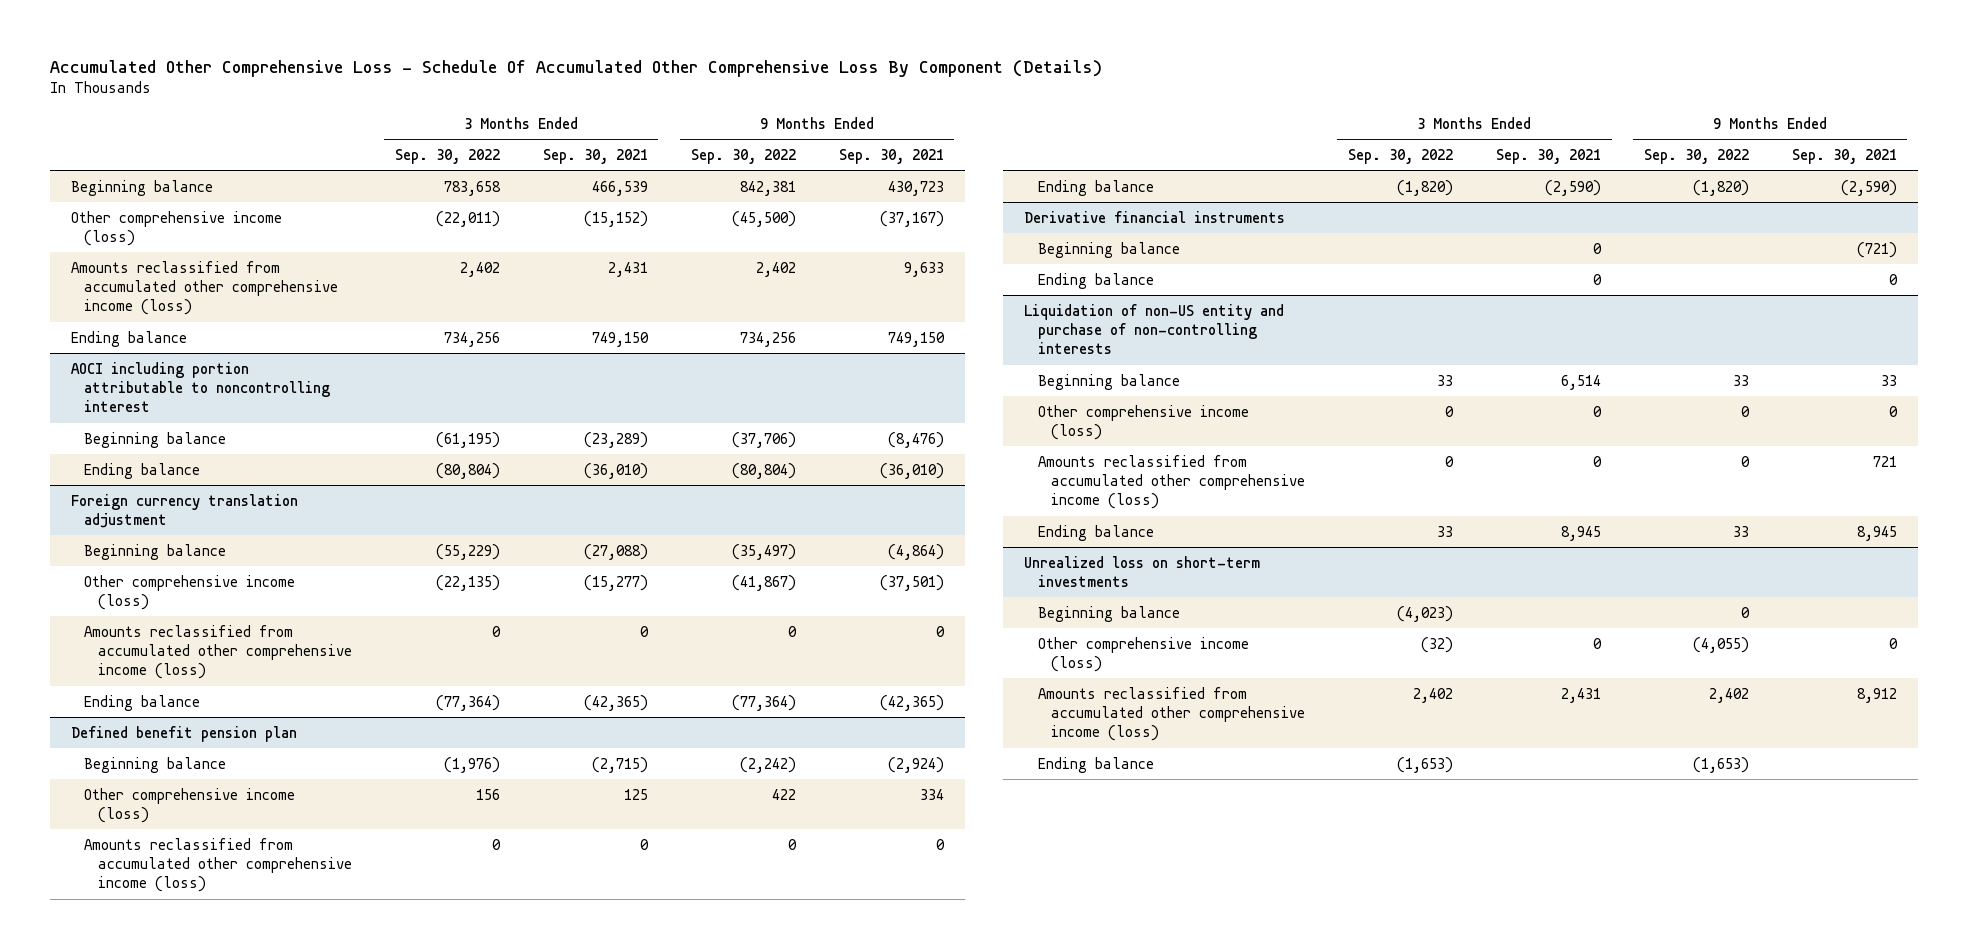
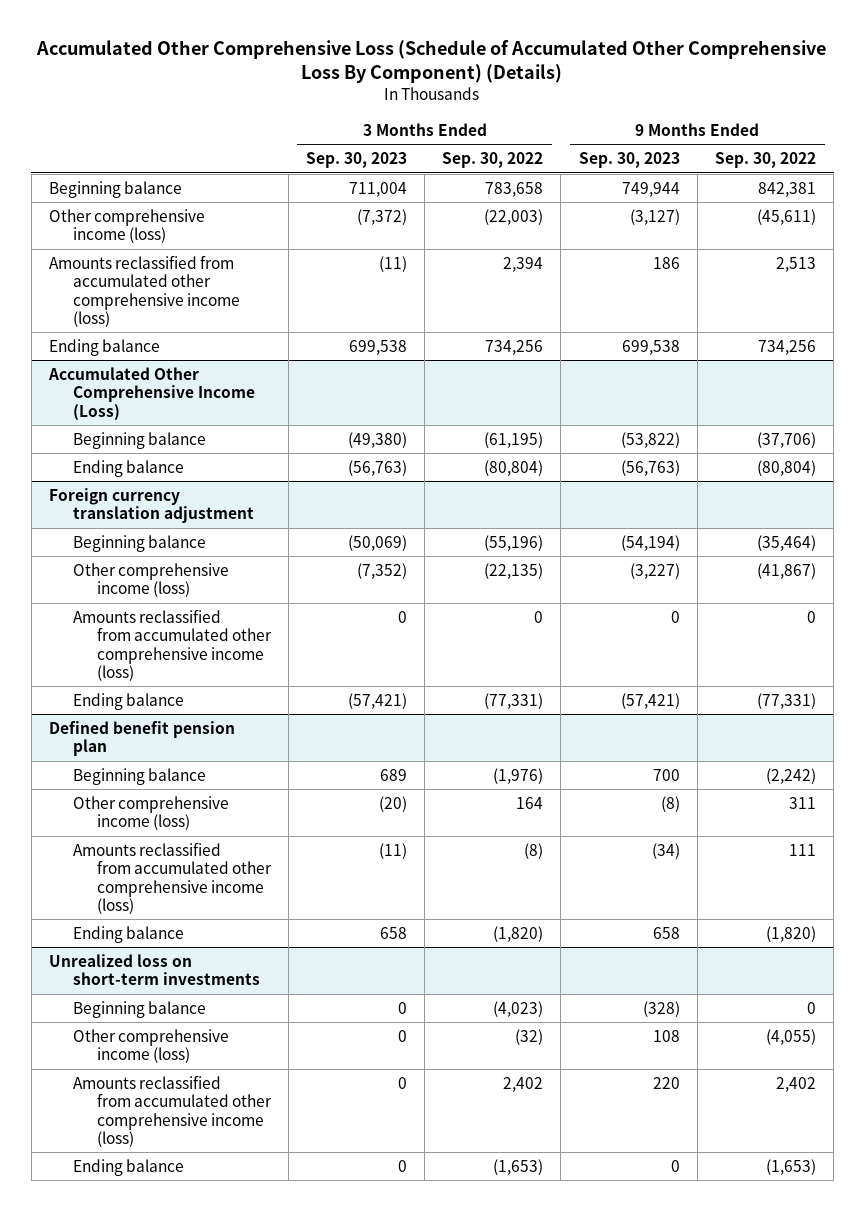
- Accumulated Other Comprehensive Loss - Schedule Of Accumulated Other Comprehensive Loss By Component (Details)
+ Accumulated Other Comprehensive Loss (Schedule of Accumulated Other Comprehensive Loss By Component) (Details)
- | 3 Months Ended Sep. 30, 2022 | 3 Months Ended Sep. 30, 2021 | 9 Months Ended Sep. 30, 2022 | 9 Months Ended Sep. 30, 2021
+ | 3 Months Ended Sep. 30, 2023 | 3 Months Ended Sep. 30, 2022 | 9 Months Ended Sep. 30, 2023 | 9 Months Ended Sep. 30, 2022
- Other comprehensive income (loss) | (22,011) | (15,152) | (45,500) | (37,167)
- Amounts reclassified from accumulated other comprehensive income (loss) | 2,402 | 2,431 | 2,402 | 9,633
+ Other comprehensive income (loss) | (7,372) | (22,003) | (3,127) | (45,611)
+ Amounts reclassified from accumulated other comprehensive income (loss) | (11) | 2,394 | 186 | 2,513
- AOCI including portion attributable to noncontrolling interest
+ Accumulated Other Comprehensive Income (Loss)
@ Foreign currency translation adjustment
- Beginning balance | (55,229) | (27,088) | (35,497) | (4,864)
+ Beginning balance | (50,069) | (55,196) | (54,194) | (35,464)
- Ending balance | (77,364) | (42,365) | (77,364) | (42,365)
+ Ending balance | (57,421) | (77,331) | (57,421) | (77,331)
@ Defined benefit pension plan
- Other comprehensive income (loss) | 156 | 125 | 422 | 334
- Amounts reclassified from accumulated other comprehensive income (loss) | 0 | 0 | 0 | 0
+ Other comprehensive income (loss) | (20) | 164 | (8) | 311
+ Amounts reclassified from accumulated other comprehensive income (loss) | (11) | (8) | (34) | 111
- Derivative financial instruments
- Beginning balance | | 0 | | (721)
- Ending balance | | 0 | | 0
- Liquidation of non-US entity and purchase of non-controlling interests
- Beginning balance | 33 | 6,514 | 33 | 33
- Other comprehensive income (loss) | 0 | 0 | 0 | 0
- Amounts reclassified from accumulated other comprehensive income (loss) | 0 | 0 | 0 | 721
- Ending balance | 33 | 8,945 | 33 | 8,945

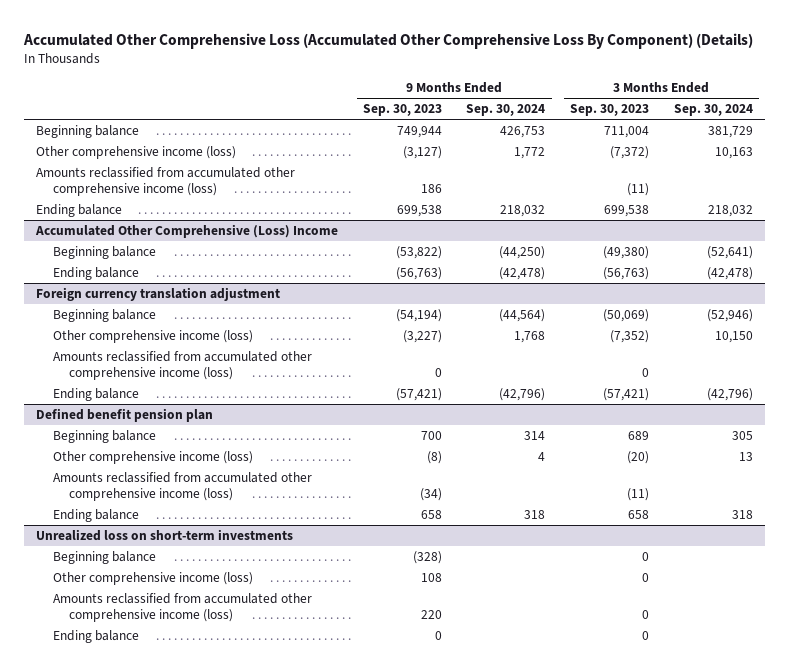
- Accumulated Other Comprehensive Loss (Schedule of Accumulated Other Comprehensive Loss By Component) (Details)
+ Accumulated Other Comprehensive Loss (Accumulated Other Comprehensive Loss By Component) (Details)
- | 3 Months Ended Sep. 30, 2023 | 3 Months Ended Sep. 30, 2022 | 9 Months Ended Sep. 30, 2023 | 9 Months Ended Sep. 30, 2022
+ | 9 Months Ended Sep. 30, 2023 | 9 Months Ended Sep. 30, 2024 | 3 Months Ended Sep. 30, 2023 | 3 Months Ended Sep. 30, 2024
- Accumulated Other Comprehensive Income (Loss)
+ Accumulated Other Comprehensive (Loss) Income

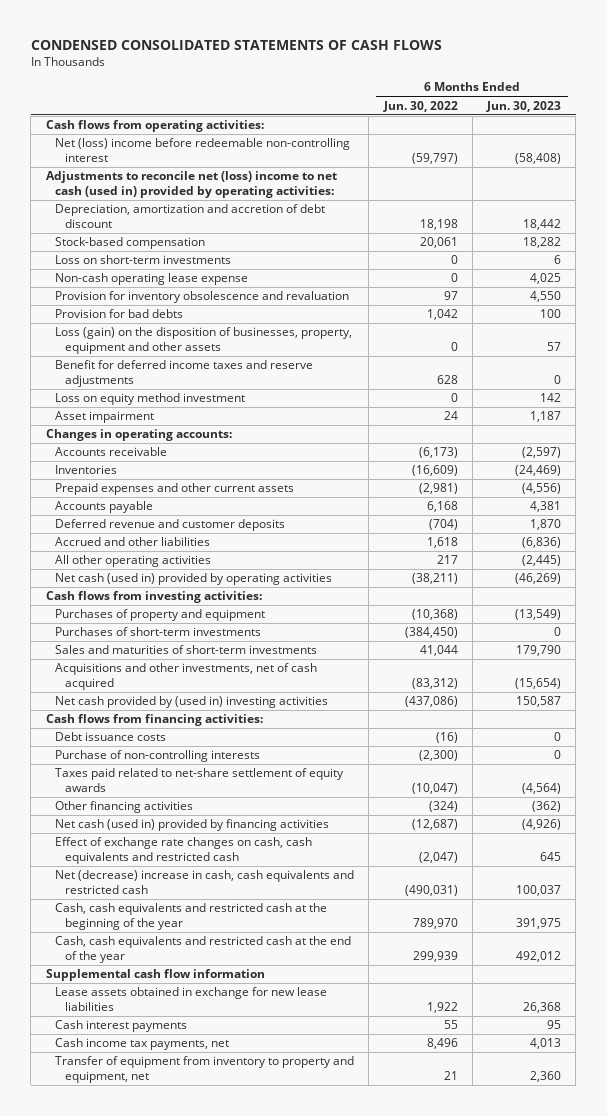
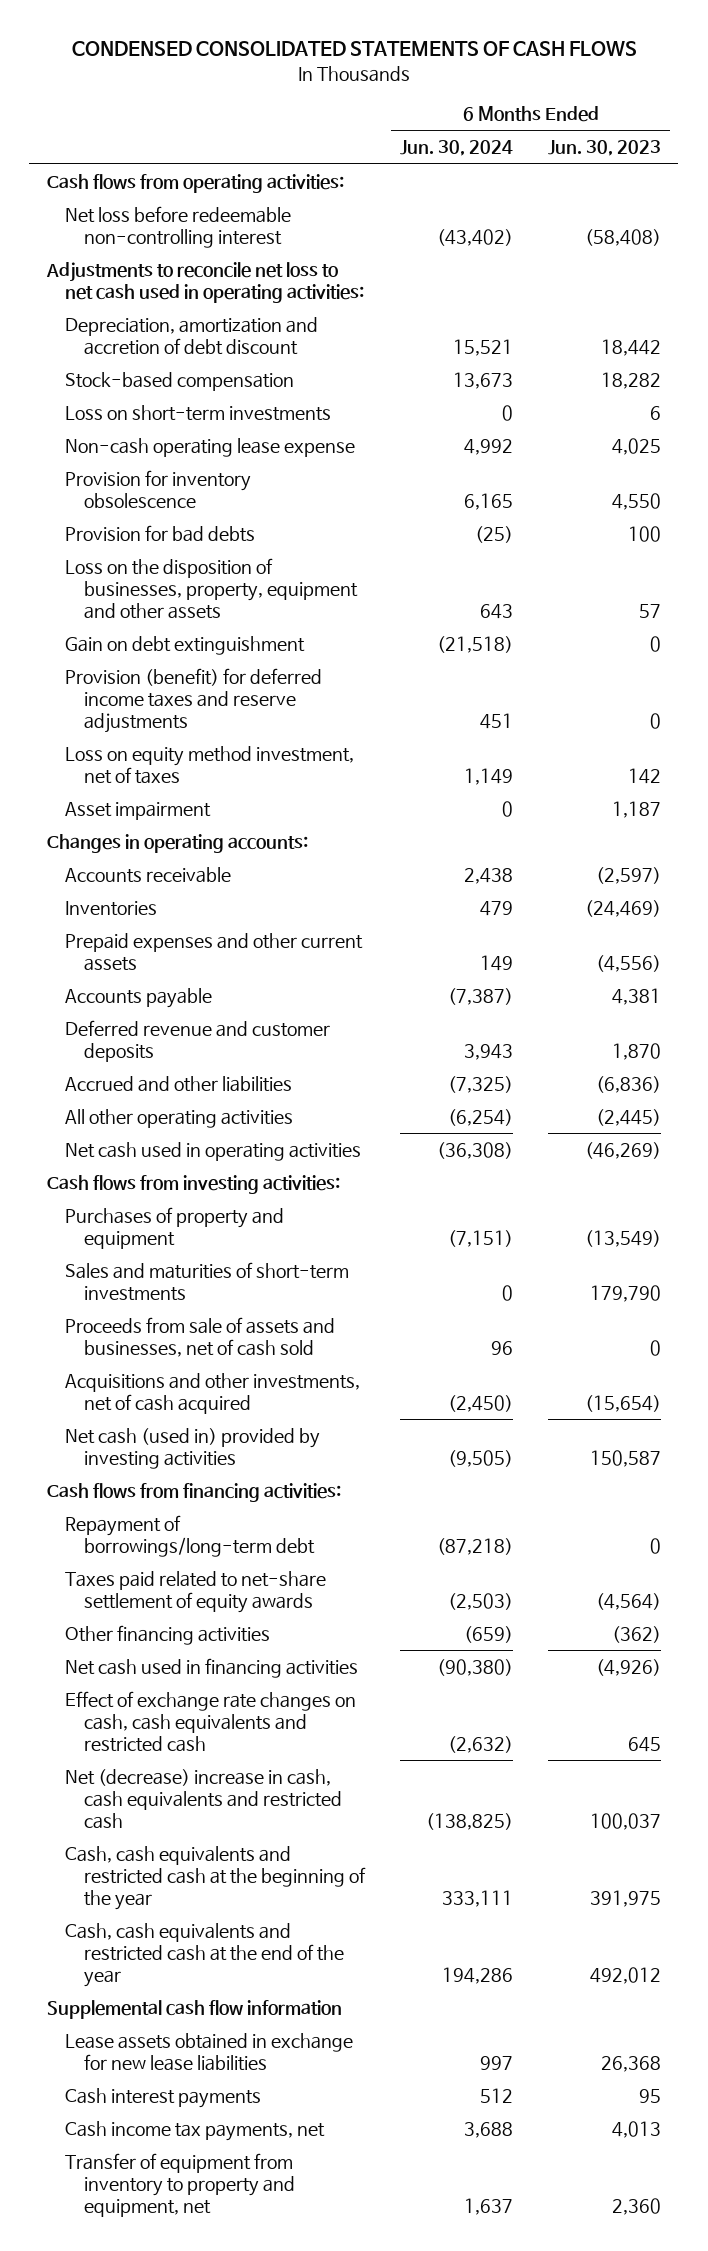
- | 6 Months Ended Jun. 30, 2022 | 6 Months Ended Jun. 30, 2023
+ | 6 Months Ended Jun. 30, 2024 | 6 Months Ended Jun. 30, 2023
- Net (loss) income before redeemable non-controlling interest | (59,797) | (58,408)
- Adjustments to reconcile net (loss) income to net cash (used in) provided by operating activities:
+ Net loss before redeemable non-controlling interest | (43,402) | (58,408)
+ Adjustments to reconcile net loss to net cash used in operating activities:
- Provision for inventory obsolescence and revaluation | 97 | 4,550
+ Provision for inventory obsolescence | 6,165 | 4,550
- Loss (gain) on the disposition of businesses, property, equipment and other assets | 0 | 57
- Benefit for deferred income taxes and reserve adjustments | 628 | 0
- Loss on equity method investment | 0 | 142
+ Loss on the disposition of businesses, property, equipment and other assets | 643 | 57
+ Gain on debt extinguishment | (21,518) | 0
+ Provision (benefit) for deferred income taxes and reserve adjustments | 451 | 0
+ Loss on equity method investment, net of taxes | 1,149 | 142
- Net cash (used in) provided by operating activities | (38,211) | (46,269)
+ Net cash used in operating activities | (36,308) | (46,269)
- Purchases of short-term investments | (384,450) | 0
+ Proceeds from sale of assets and businesses, net of cash sold | 96 | 0
- Net cash provided by (used in) investing activities | (437,086) | 150,587
+ Net cash (used in) provided by investing activities | (9,505) | 150,587
- Debt issuance costs | (16) | 0
- Purchase of non-controlling interests | (2,300) | 0
+ Repayment of borrowings/long-term debt | (87,218) | 0
- Net cash (used in) provided by financing activities | (12,687) | (4,926)
+ Net cash used in financing activities | (90,380) | (4,926)

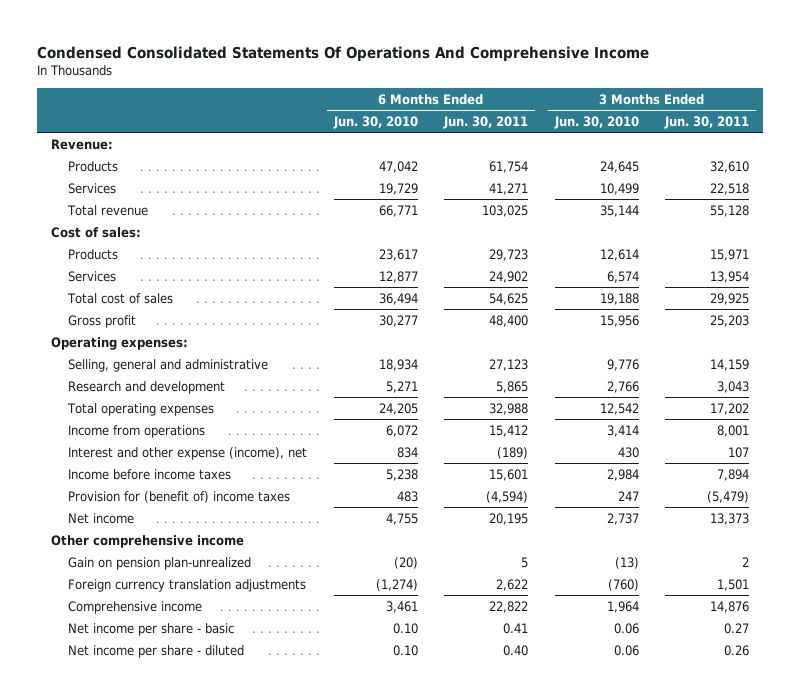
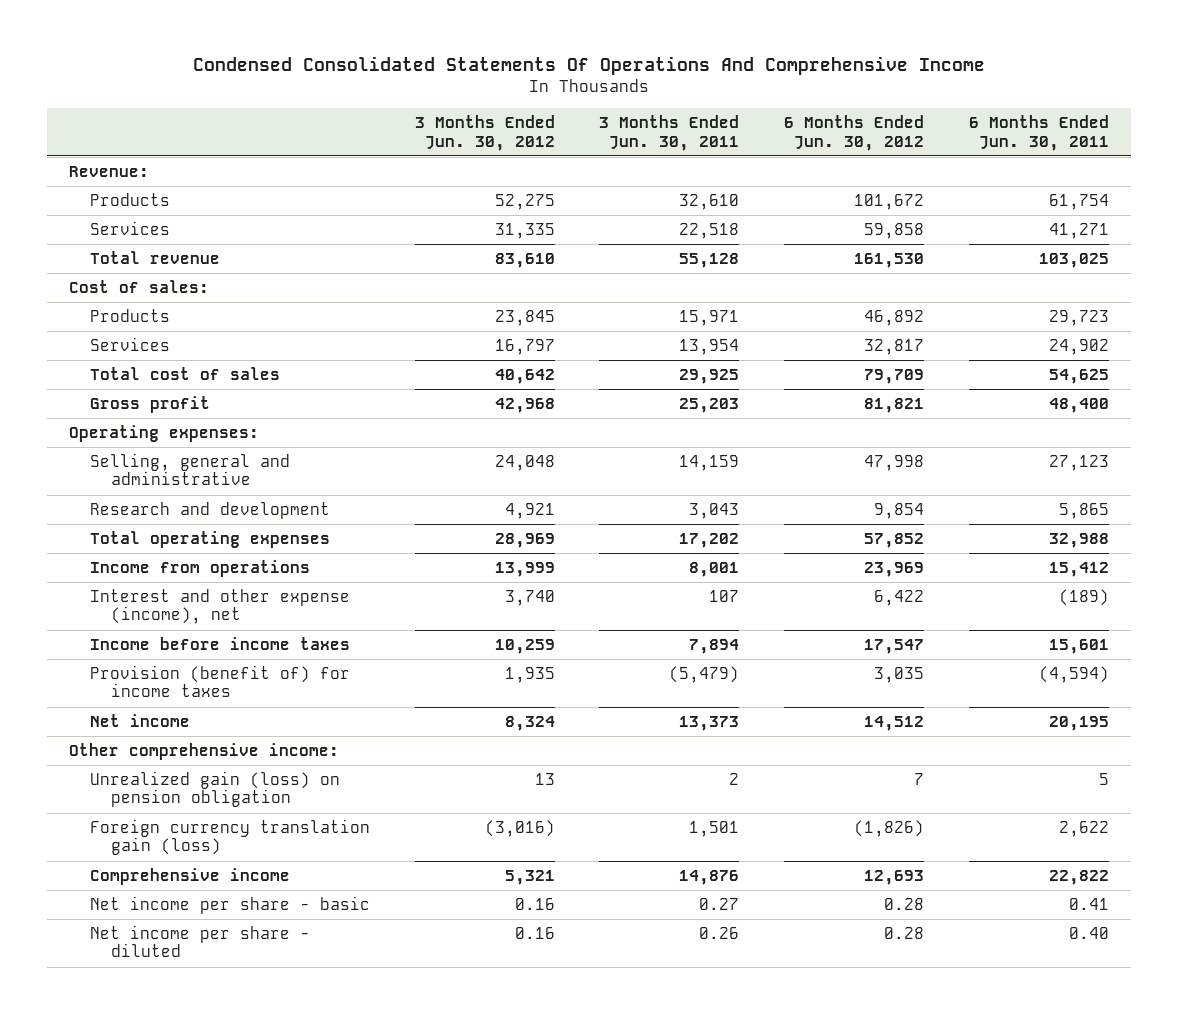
- | 6 Months Ended Jun. 30, 2010 | 6 Months Ended Jun. 30, 2011 | 3 Months Ended Jun. 30, 2010 | 3 Months Ended Jun. 30, 2011
+ | 3 Months Ended Jun. 30, 2012 | 3 Months Ended Jun. 30, 2011 | 6 Months Ended Jun. 30, 2012 | 6 Months Ended Jun. 30, 2011
- Provision for (benefit of) income taxes | 483 | (4,594) | 247 | (5,479)
+ Provision (benefit of) for income taxes | 1,935 | (5,479) | 3,035 | (4,594)
- Other comprehensive income
- Gain on pension plan-unrealized | (20) | 5 | (13) | 2
- Foreign currency translation adjustments | (1,274) | 2,622 | (760) | 1,501
+ Other comprehensive income:
+ Unrealized gain (loss) on pension obligation | 13 | 2 | 7 | 5
+ Foreign currency translation gain (loss) | (3,016) | 1,501 | (1,826) | 2,622

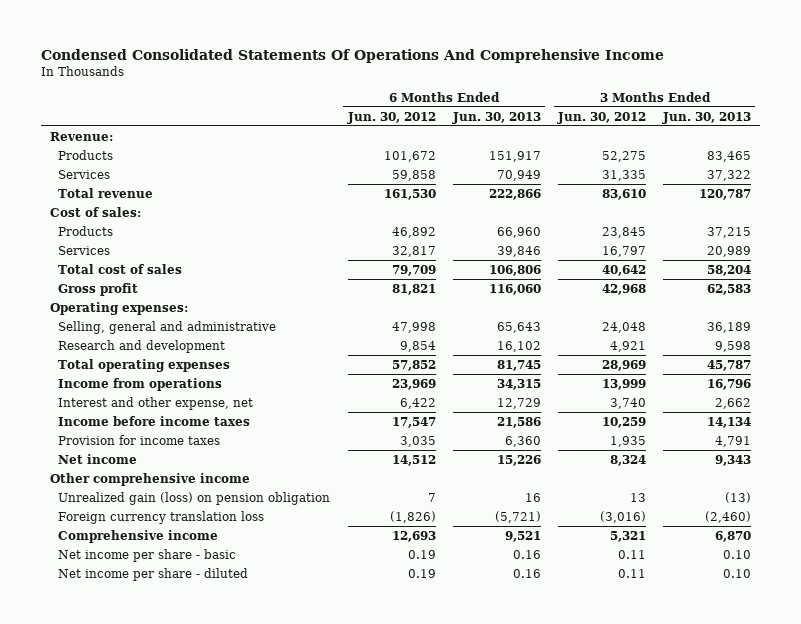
- | 3 Months Ended Jun. 30, 2012 | 3 Months Ended Jun. 30, 2011 | 6 Months Ended Jun. 30, 2012 | 6 Months Ended Jun. 30, 2011
+ | 6 Months Ended Jun. 30, 2012 | 6 Months Ended Jun. 30, 2013 | 3 Months Ended Jun. 30, 2012 | 3 Months Ended Jun. 30, 2013
- Interest and other expense (income), net | 3,740 | 107 | 6,422 | (189)
+ Interest and other expense, net | 6,422 | 12,729 | 3,740 | 2,662
- Provision (benefit of) for income taxes | 1,935 | (5,479) | 3,035 | (4,594)
+ Provision for income taxes | 3,035 | 6,360 | 1,935 | 4,791
- Other comprehensive income:
+ Other comprehensive income
- Foreign currency translation gain (loss) | (3,016) | 1,501 | (1,826) | 2,622
+ Foreign currency translation loss | (1,826) | (5,721) | (3,016) | (2,460)
- Net income per share - basic | 0.16 | 0.27 | 0.28 | 0.41
- Net income per share - diluted | 0.16 | 0.26 | 0.28 | 0.40
+ Net income per share - basic | 0.19 | 0.16 | 0.11 | 0.10
+ Net income per share - diluted | 0.19 | 0.16 | 0.11 | 0.10

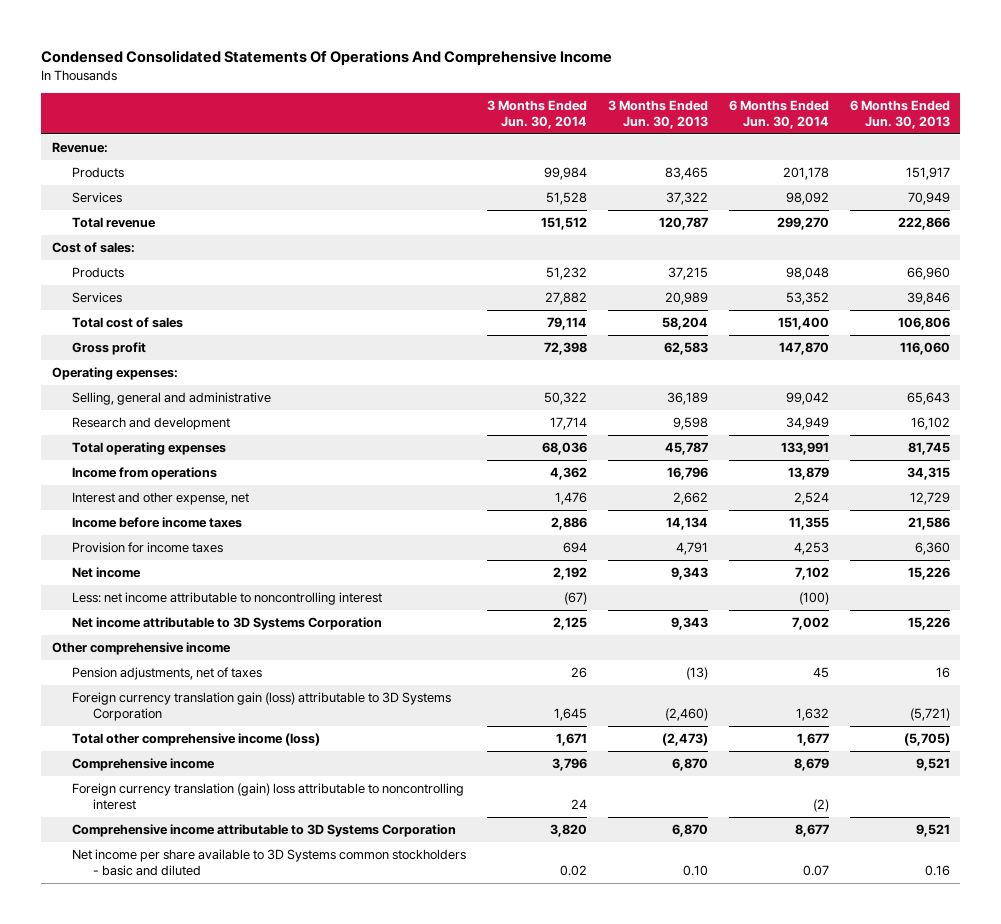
- | 6 Months Ended Jun. 30, 2012 | 6 Months Ended Jun. 30, 2013 | 3 Months Ended Jun. 30, 2012 | 3 Months Ended Jun. 30, 2013
+ | 3 Months Ended Jun. 30, 2014 | 3 Months Ended Jun. 30, 2013 | 6 Months Ended Jun. 30, 2014 | 6 Months Ended Jun. 30, 2013
+ Less: net income attributable to noncontrolling interest | (67) | | (100) |
+ Net income attributable to 3D Systems Corporation | 2,125 | 9,343 | 7,002 | 15,226
- Unrealized gain (loss) on pension obligation | 7 | 16 | 13 | (13)
- Foreign currency translation loss | (1,826) | (5,721) | (3,016) | (2,460)
+ Pension adjustments, net of taxes | 26 | (13) | 45 | 16
+ Foreign currency translation gain (loss) attributable to 3D Systems Corporation | 1,645 | (2,460) | 1,632 | (5,721)
+ Total other comprehensive income (loss) | 1,671 | (2,473) | 1,677 | (5,705)
- Net income per share - basic | 0.19 | 0.16 | 0.11 | 0.10
- Net income per share - diluted | 0.19 | 0.16 | 0.11 | 0.10
+ Foreign currency translation (gain) loss attributable to noncontrolling interest | 24 | | (2) |
+ Comprehensive income attributable to 3D Systems Corporation | 3,820 | 6,870 | 8,677 | 9,521
+ Net income per share available to 3D Systems common stockholders - basic and diluted | 0.02 | 0.10 | 0.07 | 0.16

